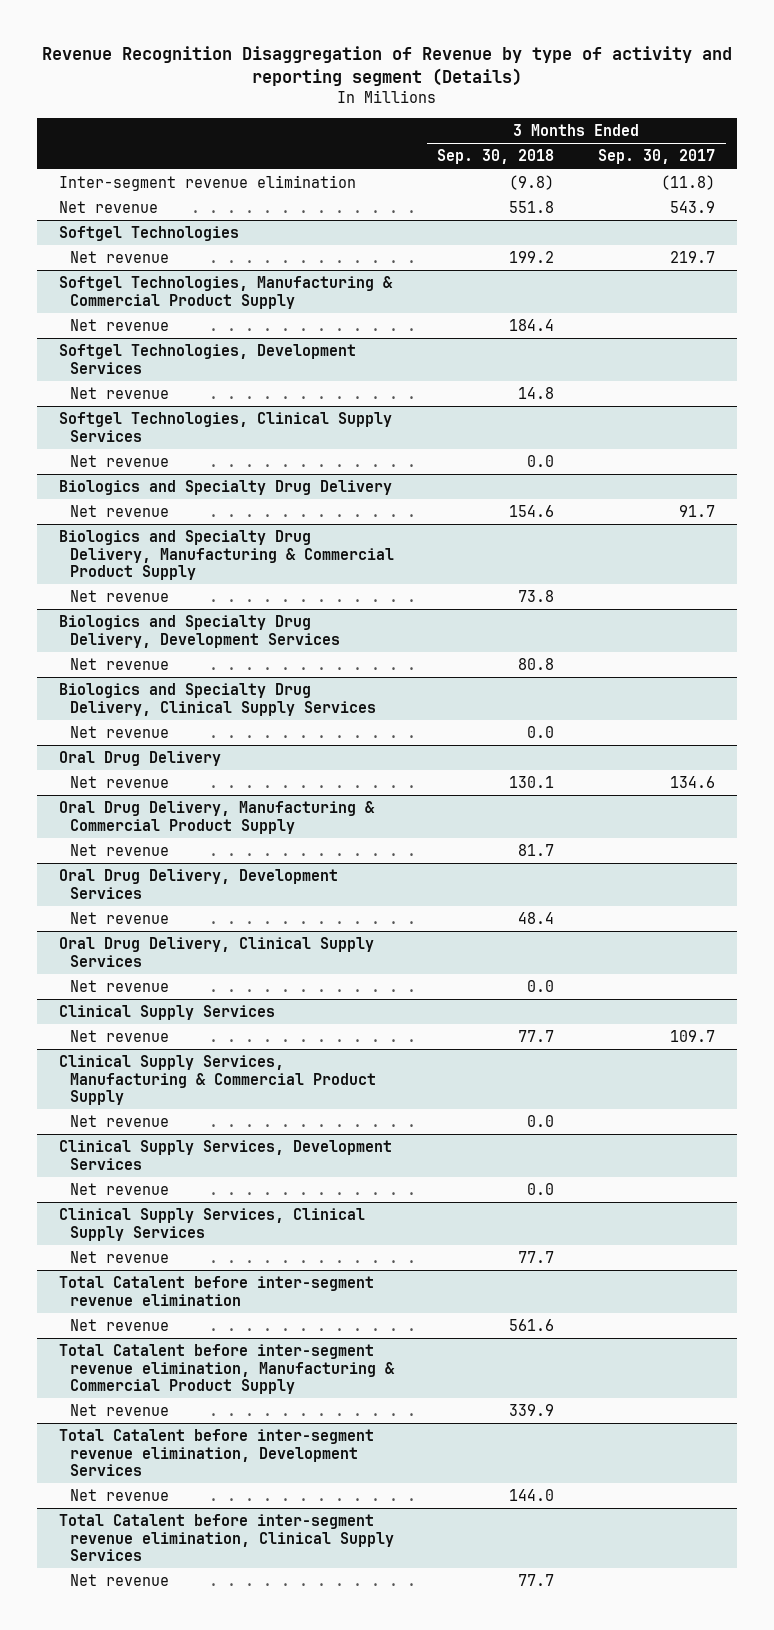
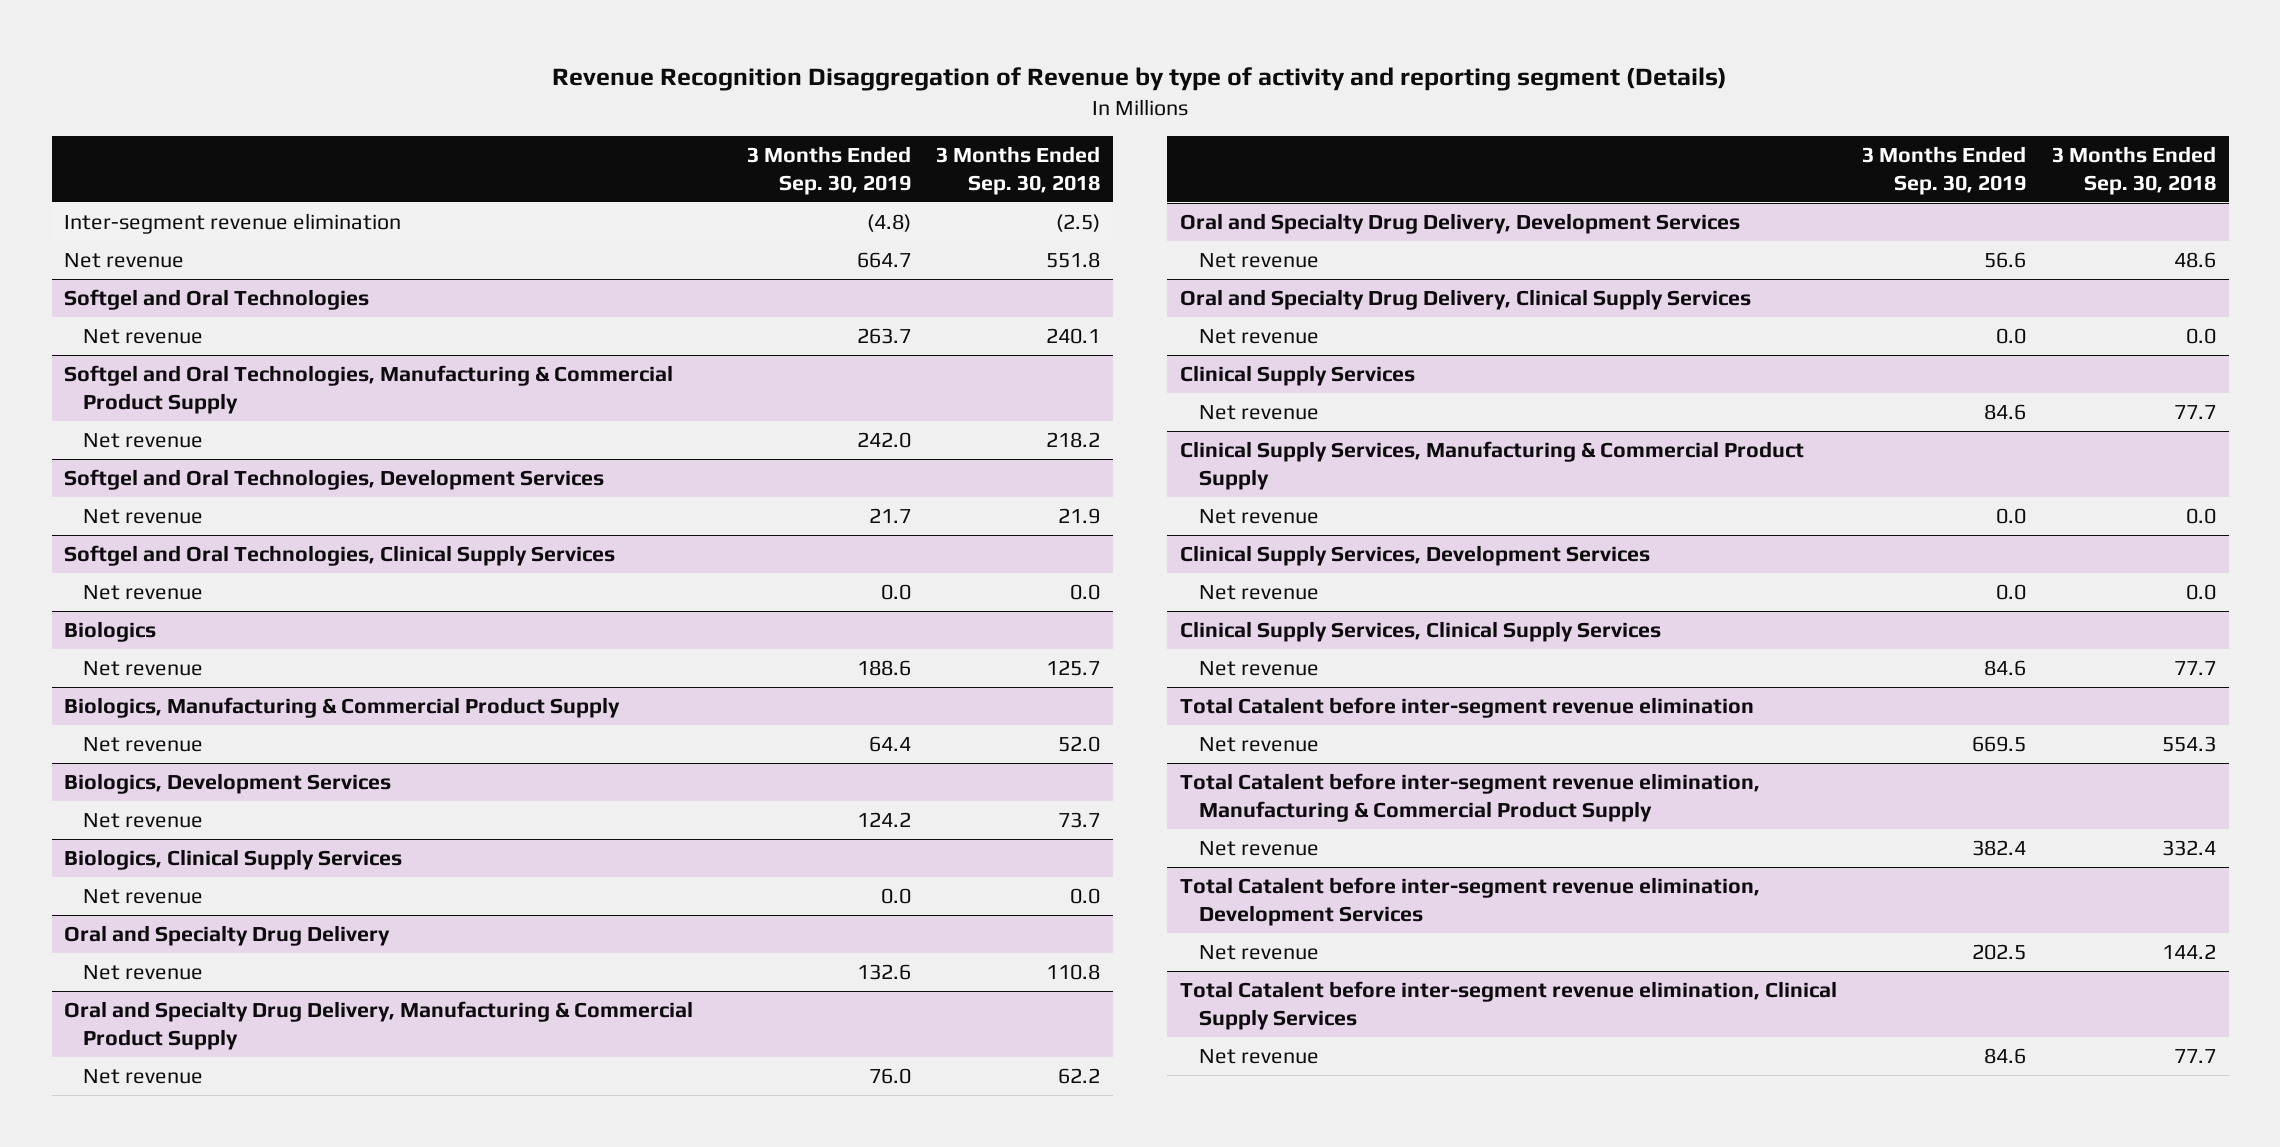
- | 3 Months Ended Sep. 30, 2018 | 3 Months Ended Sep. 30, 2017
+ | 3 Months Ended Sep. 30, 2019 | 3 Months Ended Sep. 30, 2018
- Inter-segment revenue elimination | (9.8) | (11.8)
+ Inter-segment revenue elimination | (4.8) | (2.5)
- Softgel Technologies
- Net revenue | 199.2 | 219.7
- Softgel Technologies, Manufacturing & Commercial Product Supply
- Net revenue | 184.4 |
- Softgel Technologies, Development Services
- Net revenue | 14.8 |
- Softgel Technologies, Clinical Supply Services
+ Softgel and Oral Technologies
+ Net revenue | 263.7 | 240.1
+ Softgel and Oral Technologies, Manufacturing & Commercial Product Supply
+ Net revenue | 242.0 | 218.2
+ Softgel and Oral Technologies, Development Services
+ Net revenue | 21.7 | 21.9
+ Softgel and Oral Technologies, Clinical Supply Services
- Biologics and Specialty Drug Delivery
- Net revenue | 154.6 | 91.7
- Biologics and Specialty Drug Delivery, Manufacturing & Commercial Product Supply
- Net revenue | 73.8 |
- Biologics and Specialty Drug Delivery, Development Services
- Net revenue | 80.8 |
- Biologics and Specialty Drug Delivery, Clinical Supply Services
+ Biologics
+ Net revenue | 188.6 | 125.7
+ Biologics, Manufacturing & Commercial Product Supply
+ Net revenue | 64.4 | 52.0
+ Biologics, Development Services
+ Net revenue | 124.2 | 73.7
+ Biologics, Clinical Supply Services
- Oral Drug Delivery
- Net revenue | 130.1 | 134.6
- Oral Drug Delivery, Manufacturing & Commercial Product Supply
- Net revenue | 81.7 |
- Oral Drug Delivery, Development Services
- Net revenue | 48.4 |
- Oral Drug Delivery, Clinical Supply Services
+ Oral and Specialty Drug Delivery
+ Net revenue | 132.6 | 110.8
+ Oral and Specialty Drug Delivery, Manufacturing & Commercial Product Supply
+ Net revenue | 76.0 | 62.2
+ Oral and Specialty Drug Delivery, Development Services
+ Net revenue | 56.6 | 48.6
+ Oral and Specialty Drug Delivery, Clinical Supply Services
@ Total Catalent before inter-segment revenue elimination
- Net revenue | 561.6 |
+ Net revenue | 669.5 | 554.3
@ Total Catalent before inter-segment revenue elimination, Manufacturing & Commercial Product Supply
- Net revenue | 339.9 |
+ Net revenue | 382.4 | 332.4
@ Total Catalent before inter-segment revenue elimination, Development Services
- Net revenue | 144.0 |
+ Net revenue | 202.5 | 144.2

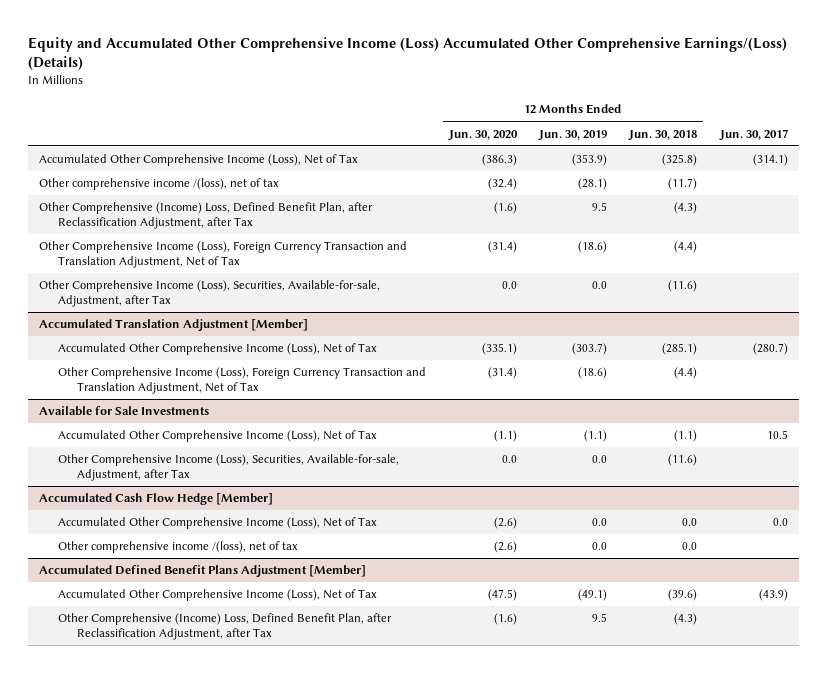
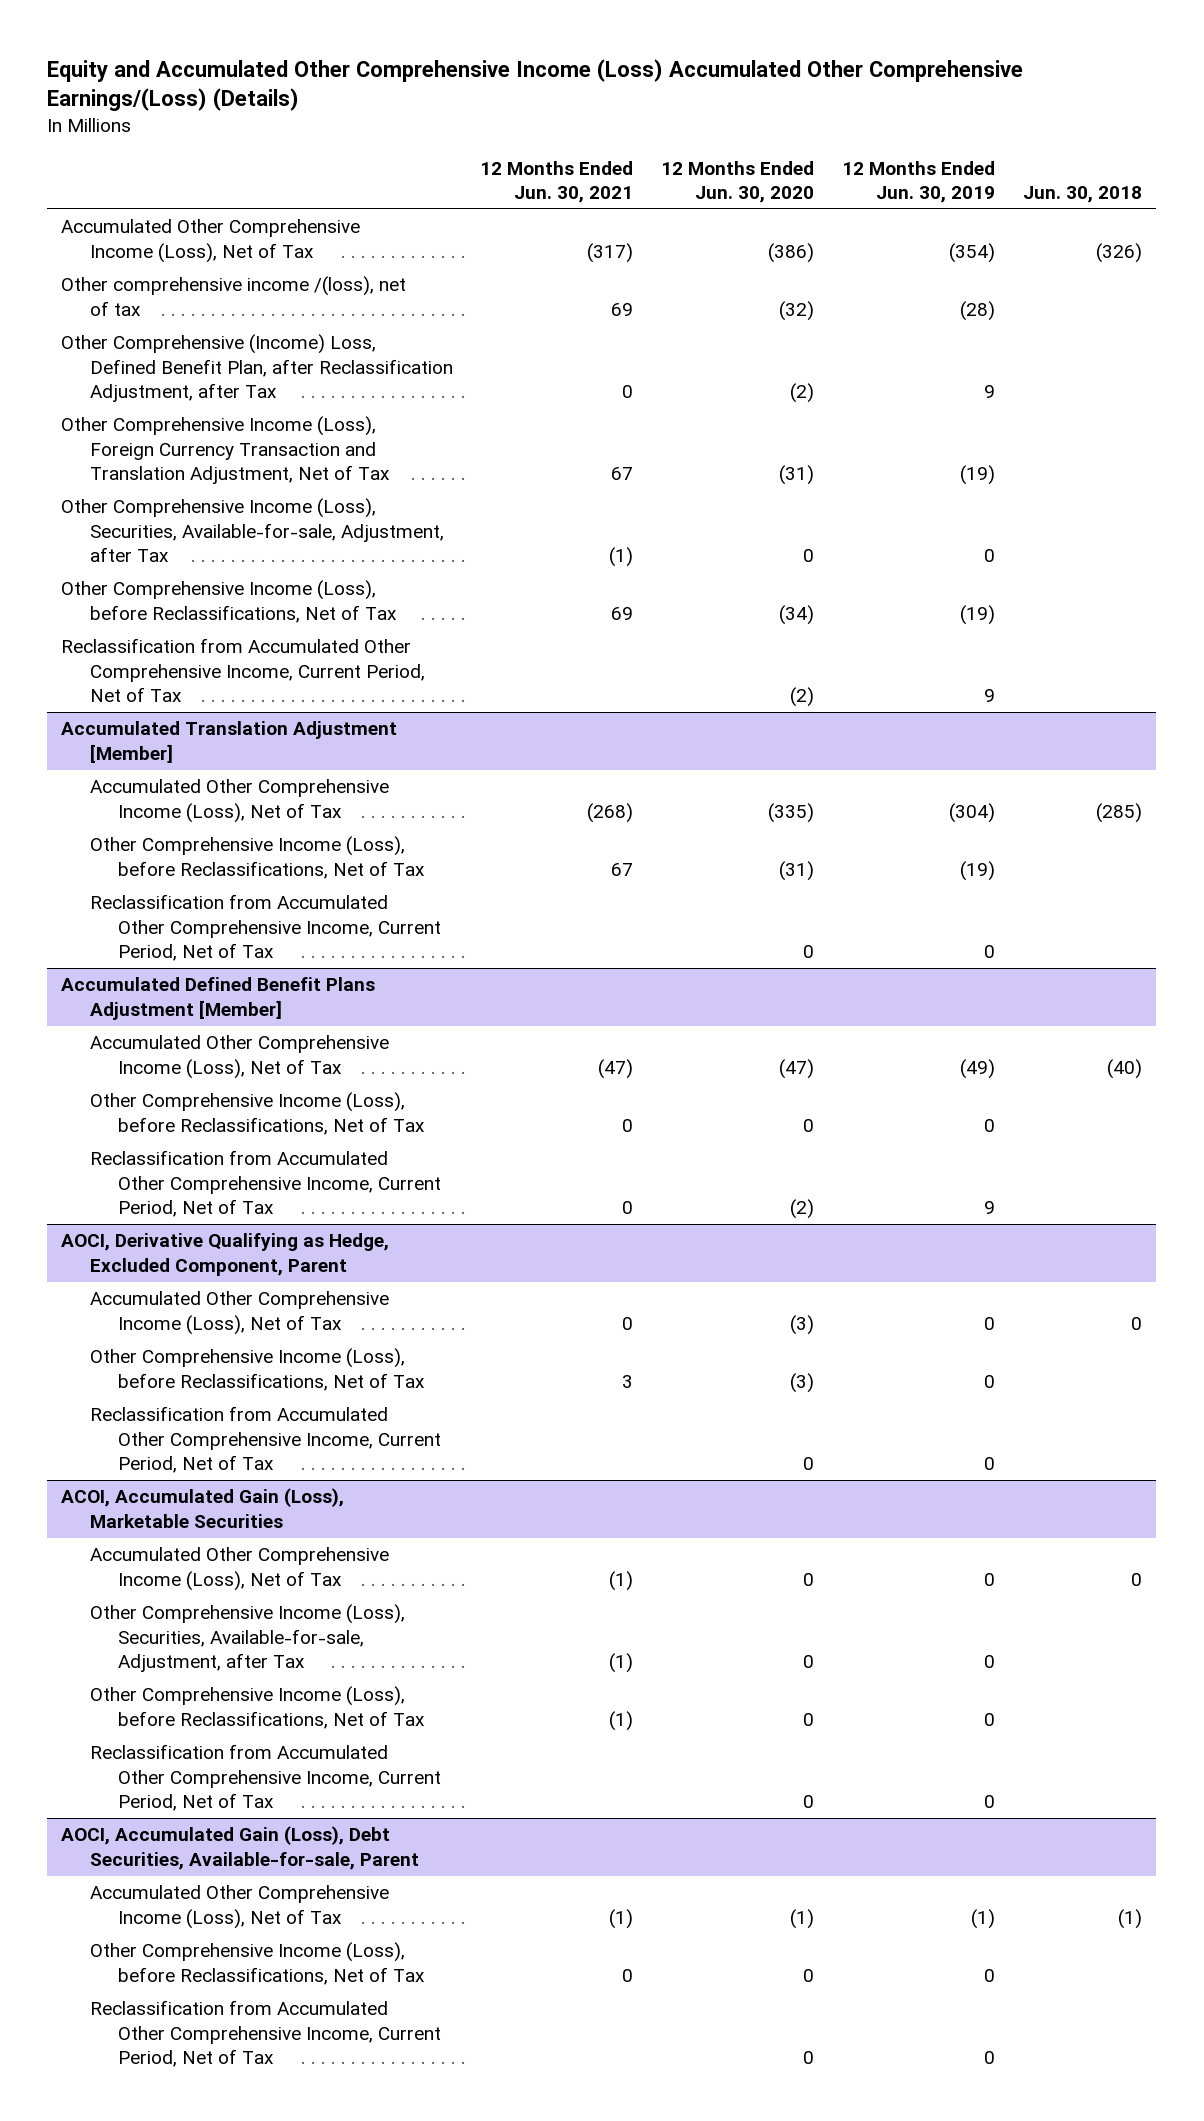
- | 12 Months Ended Jun. 30, 2020 | 12 Months Ended Jun. 30, 2019 | 12 Months Ended Jun. 30, 2018 | Jun. 30, 2017
+ | 12 Months Ended Jun. 30, 2021 | 12 Months Ended Jun. 30, 2020 | 12 Months Ended Jun. 30, 2019 | Jun. 30, 2018
- Accumulated Other Comprehensive Income (Loss), Net of Tax | (386.3) | (353.9) | (325.8) | (314.1)
- Other comprehensive income /(loss), net of tax | (32.4) | (28.1) | (11.7) |
- Other Comprehensive (Income) Loss, Defined Benefit Plan, after Reclassification Adjustment, after Tax | (1.6) | 9.5 | (4.3) |
- Other Comprehensive Income (Loss), Foreign Currency Transaction and Translation Adjustment, Net of Tax | (31.4) | (18.6) | (4.4) |
- Other Comprehensive Income (Loss), Securities, Available-for-sale, Adjustment, after Tax | 0.0 | 0.0 | (11.6) |
+ Accumulated Other Comprehensive Income (Loss), Net of Tax | (317) | (386) | (354) | (326)
+ Other comprehensive income /(loss), net of tax | 69 | (32) | (28) |
+ Other Comprehensive (Income) Loss, Defined Benefit Plan, after Reclassification Adjustment, after Tax | 0 | (2) | 9 |
+ Other Comprehensive Income (Loss), Foreign Currency Transaction and Translation Adjustment, Net of Tax | 67 | (31) | (19) |
+ Other Comprehensive Income (Loss), Securities, Available-for-sale, Adjustment, after Tax | (1) | 0 | 0 |
+ Other Comprehensive Income (Loss), before Reclassifications, Net of Tax | 69 | (34) | (19) |
+ Reclassification from Accumulated Other Comprehensive Income, Current Period, Net of Tax | | (2) | 9 |
@ Accumulated Translation Adjustment [Member]
- Accumulated Other Comprehensive Income (Loss), Net of Tax | (335.1) | (303.7) | (285.1) | (280.7)
- Other Comprehensive Income (Loss), Foreign Currency Transaction and Translation Adjustment, Net of Tax | (31.4) | (18.6) | (4.4) |
- Available for Sale Investments
- Accumulated Other Comprehensive Income (Loss), Net of Tax | (1.1) | (1.1) | (1.1) | 10.5
- Other Comprehensive Income (Loss), Securities, Available-for-sale, Adjustment, after Tax | 0.0 | 0.0 | (11.6) |
- Accumulated Cash Flow Hedge [Member]
- Accumulated Other Comprehensive Income (Loss), Net of Tax | (2.6) | 0.0 | 0.0 | 0.0
- Other comprehensive income /(loss), net of tax | (2.6) | 0.0 | 0.0 |
@ Accumulated Translation Adjustment [Member]
+ Accumulated Other Comprehensive Income (Loss), Net of Tax | (268) | (335) | (304) | (285)
+ Other Comprehensive Income (Loss), before Reclassifications, Net of Tax | 67 | (31) | (19) |
+ Reclassification from Accumulated Other Comprehensive Income, Current Period, Net of Tax | | 0 | 0 |
@ Accumulated Defined Benefit Plans Adjustment [Member]
- Accumulated Other Comprehensive Income (Loss), Net of Tax | (47.5) | (49.1) | (39.6) | (43.9)
- Other Comprehensive (Income) Loss, Defined Benefit Plan, after Reclassification Adjustment, after Tax | (1.6) | 9.5 | (4.3) |
+ Accumulated Other Comprehensive Income (Loss), Net of Tax | (47) | (47) | (49) | (40)
+ Other Comprehensive Income (Loss), before Reclassifications, Net of Tax | 0 | 0 | 0 |
+ Reclassification from Accumulated Other Comprehensive Income, Current Period, Net of Tax | 0 | (2) | 9 |
+ AOCI, Derivative Qualifying as Hedge, Excluded Component, Parent
+ Accumulated Other Comprehensive Income (Loss), Net of Tax | 0 | (3) | 0 | 0
+ Other Comprehensive Income (Loss), before Reclassifications, Net of Tax | 3 | (3) | 0 |
+ Reclassification from Accumulated Other Comprehensive Income, Current Period, Net of Tax | | 0 | 0 |
+ ACOI, Accumulated Gain (Loss), Marketable Securities
+ Accumulated Other Comprehensive Income (Loss), Net of Tax | (1) | 0 | 0 | 0
+ Other Comprehensive Income (Loss), Securities, Available-for-sale, Adjustment, after Tax | (1) | 0 | 0 |
+ Other Comprehensive Income (Loss), before Reclassifications, Net of Tax | (1) | 0 | 0 |
+ Reclassification from Accumulated Other Comprehensive Income, Current Period, Net of Tax | | 0 | 0 |
+ AOCI, Accumulated Gain (Loss), Debt Securities, Available-for-sale, Parent
+ Accumulated Other Comprehensive Income (Loss), Net of Tax | (1) | (1) | (1) | (1)
+ Other Comprehensive Income (Loss), before Reclassifications, Net of Tax | 0 | 0 | 0 |
+ Reclassification from Accumulated Other Comprehensive Income, Current Period, Net of Tax | | 0 | 0 |

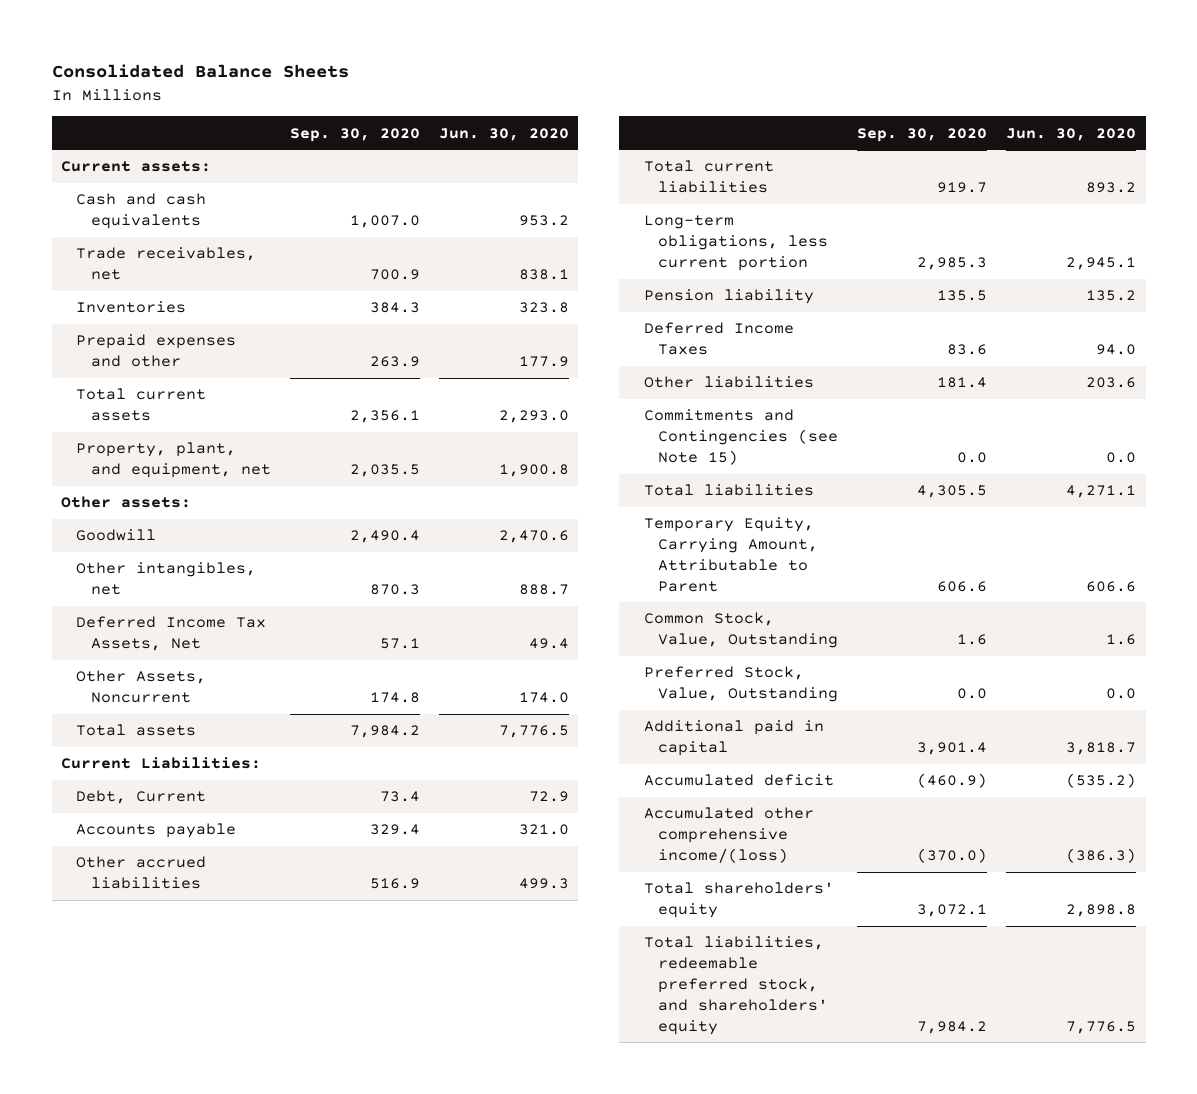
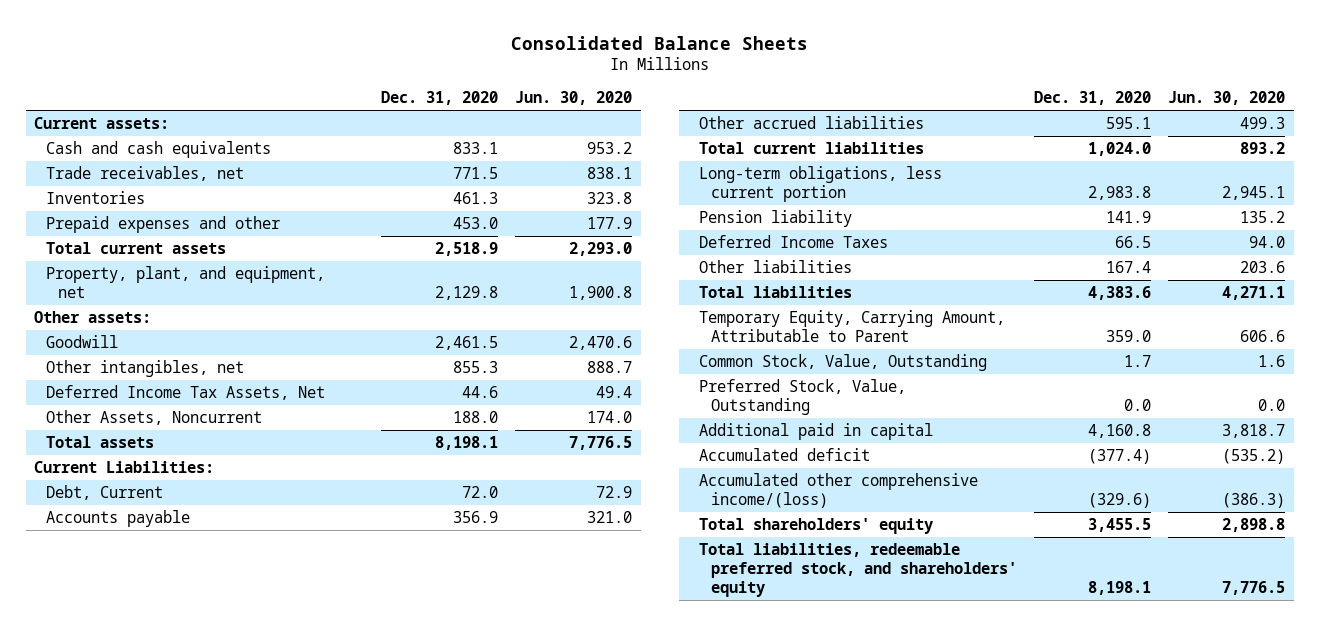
- | Sep. 30, 2020 | Jun. 30, 2020
+ | Dec. 31, 2020 | Jun. 30, 2020
- Commitments and Contingencies (see Note 15) | 0.0 | 0.0

